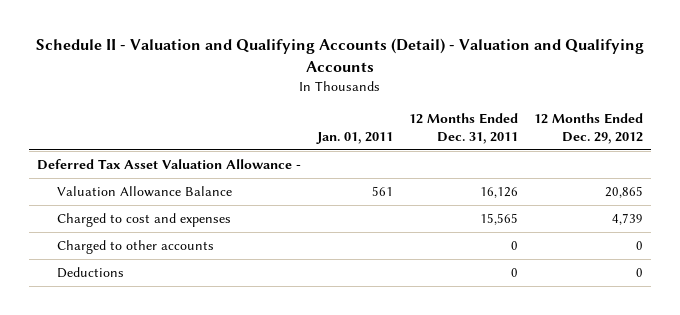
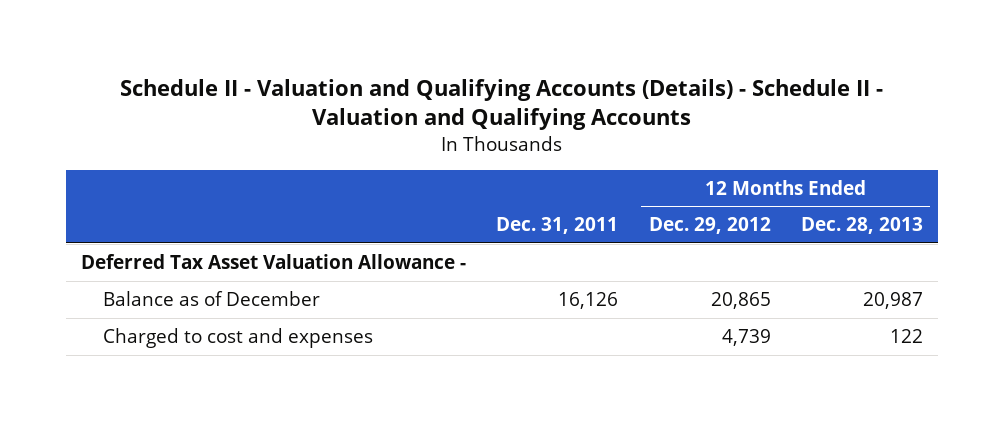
- Schedule II - Valuation and Qualifying Accounts (Detail) - Valuation and Qualifying Accounts
+ Schedule II - Valuation and Qualifying Accounts (Details) - Schedule II - Valuation and Qualifying Accounts
- | Jan. 01, 2011 | 12 Months Ended Dec. 31, 2011 | 12 Months Ended Dec. 29, 2012
+ | Dec. 31, 2011 | 12 Months Ended Dec. 29, 2012 | 12 Months Ended Dec. 28, 2013
- Valuation Allowance Balance | 561 | 16,126 | 20,865
+ Balance as of December | 16,126 | 20,865 | 20,987
- Charged to other accounts | | 0 | 0
- Deductions | | 0 | 0

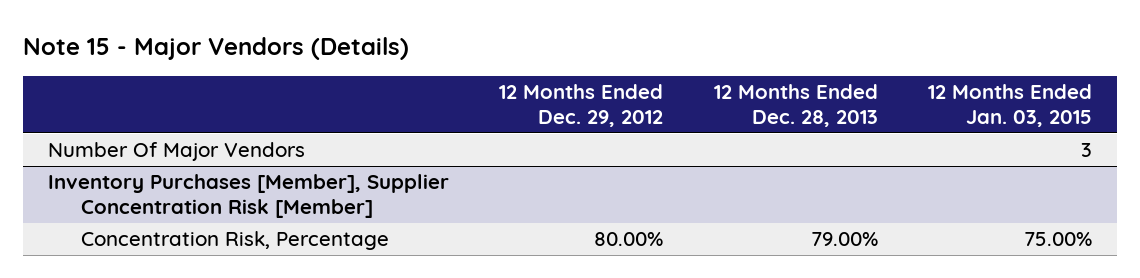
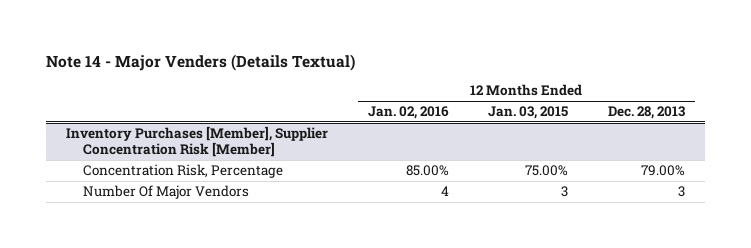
- Note 15 - Major Vendors (Details)
+ Note 14 - Major Venders (Details Textual)
- | 12 Months Ended Dec. 29, 2012 | 12 Months Ended Dec. 28, 2013 | 12 Months Ended Jan. 03, 2015
+ | 12 Months Ended Jan. 02, 2016 | 12 Months Ended Jan. 03, 2015 | 12 Months Ended Dec. 28, 2013
- Number Of Major Vendors | | | 3
@ Inventory Purchases [Member], Supplier Concentration Risk [Member]
+ Number Of Major Vendors | 4 | 3 | 3

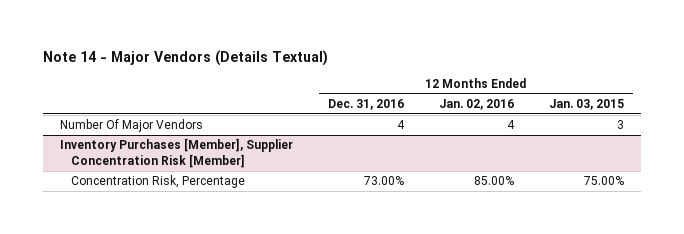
- Note 14 - Major Venders (Details Textual)
+ Note 14 - Major Vendors (Details Textual)
- | 12 Months Ended Jan. 02, 2016 | 12 Months Ended Jan. 03, 2015 | 12 Months Ended Dec. 28, 2013
+ | 12 Months Ended Dec. 31, 2016 | 12 Months Ended Jan. 02, 2016 | 12 Months Ended Jan. 03, 2015
+ Number Of Major Vendors | 4 | 4 | 3
@ Inventory Purchases [Member], Supplier Concentration Risk [Member]
- Number Of Major Vendors | 4 | 3 | 3

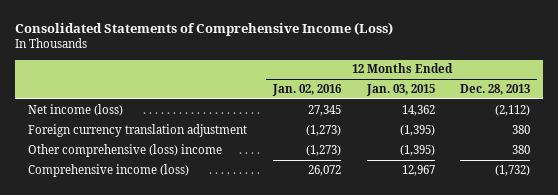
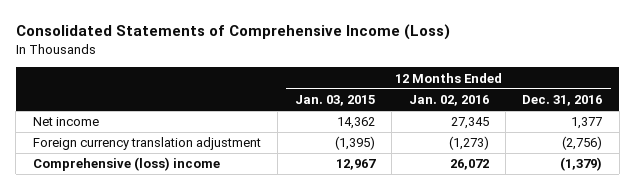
- | 12 Months Ended Jan. 02, 2016 | 12 Months Ended Jan. 03, 2015 | 12 Months Ended Dec. 28, 2013
+ | 12 Months Ended Jan. 03, 2015 | 12 Months Ended Jan. 02, 2016 | 12 Months Ended Dec. 31, 2016
- Net income (loss) | 27,345 | 14,362 | (2,112)
+ Net income | 14,362 | 27,345 | 1,377
- Other comprehensive (loss) income | (1,273) | (1,395) | 380
- Comprehensive income (loss) | 26,072 | 12,967 | (1,732)
+ Comprehensive (loss) income | 12,967 | 26,072 | (1,379)

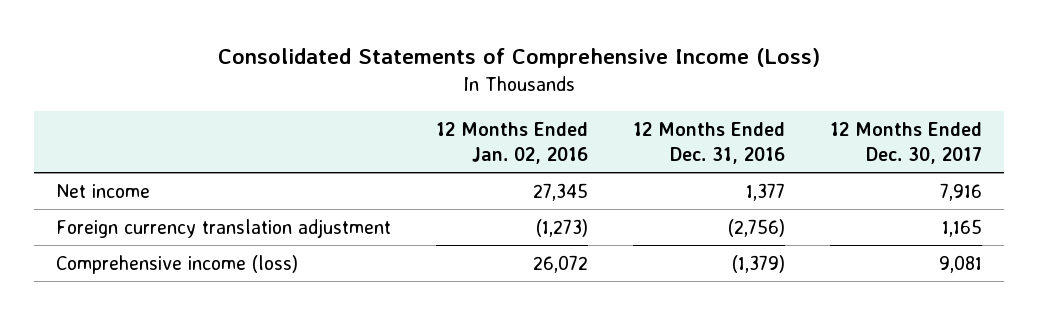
- | 12 Months Ended Jan. 03, 2015 | 12 Months Ended Jan. 02, 2016 | 12 Months Ended Dec. 31, 2016
+ | 12 Months Ended Jan. 02, 2016 | 12 Months Ended Dec. 31, 2016 | 12 Months Ended Dec. 30, 2017
- Comprehensive (loss) income | 12,967 | 26,072 | (1,379)
+ Comprehensive income (loss) | 26,072 | (1,379) | 9,081

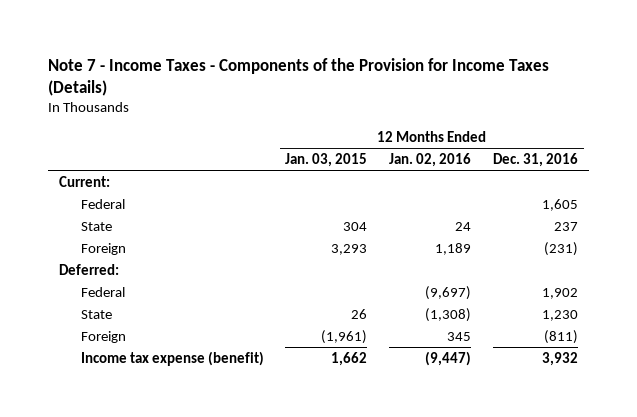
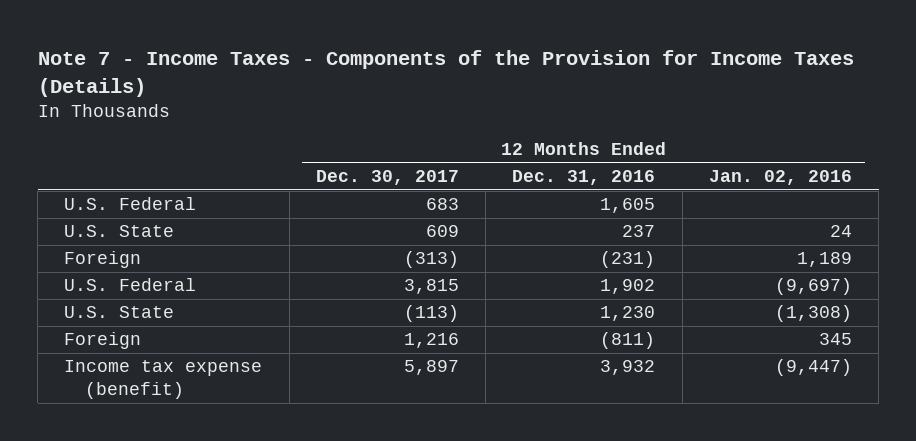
- | 12 Months Ended Jan. 03, 2015 | 12 Months Ended Jan. 02, 2016 | 12 Months Ended Dec. 31, 2016
+ | 12 Months Ended Dec. 30, 2017 | 12 Months Ended Dec. 31, 2016 | 12 Months Ended Jan. 02, 2016
- Current:
- Federal | | | 1,605
- State | 304 | 24 | 237
+ U.S. Federal | 683 | 1,605 |
+ U.S. State | 609 | 237 | 24
- Deferred:
- Federal | | (9,697) | 1,902
- State | 26 | (1,308) | 1,230
+ U.S. Federal | 3,815 | 1,902 | (9,697)
+ U.S. State | (113) | 1,230 | (1,308)

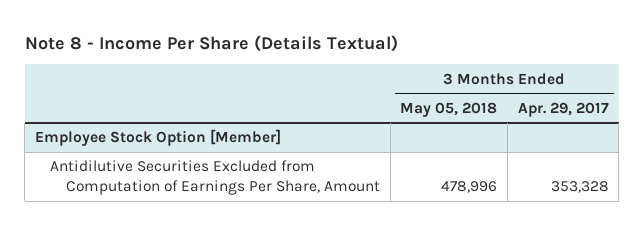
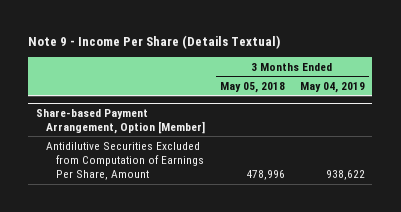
- Note 8 - Income Per Share (Details Textual)
+ Note 9 - Income Per Share (Details Textual)
- | 3 Months Ended May 05, 2018 | 3 Months Ended Apr. 29, 2017
+ | 3 Months Ended May 05, 2018 | 3 Months Ended May 04, 2019
- Employee Stock Option [Member]
+ Share-based Payment Arrangement, Option [Member]

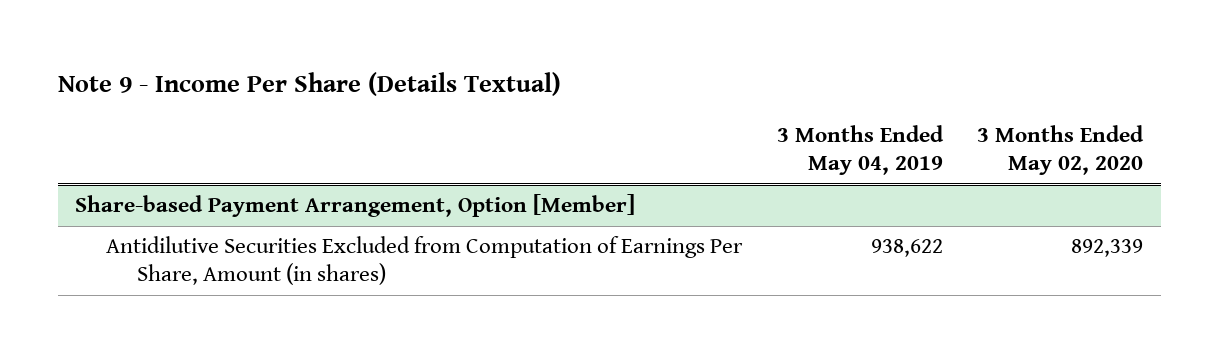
- | 3 Months Ended May 05, 2018 | 3 Months Ended May 04, 2019
+ | 3 Months Ended May 04, 2019 | 3 Months Ended May 02, 2020
@ Share-based Payment Arrangement, Option [Member]
- Antidilutive Securities Excluded from Computation of Earnings Per Share, Amount | 478,996 | 938,622
+ Antidilutive Securities Excluded from Computation of Earnings Per Share, Amount (in shares) | 938,622 | 892,339

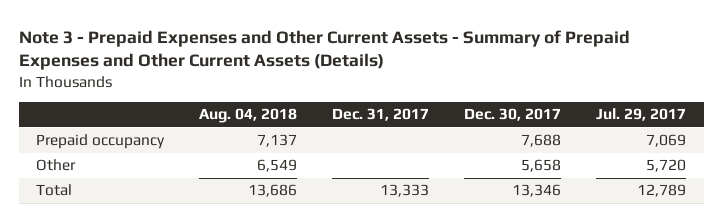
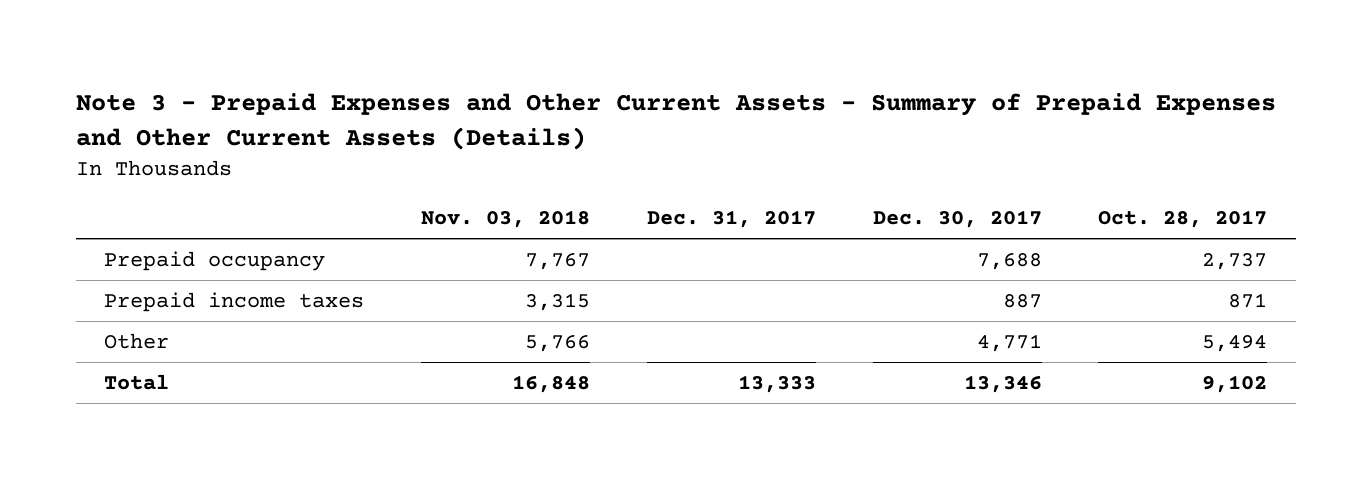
- | Aug. 04, 2018 | Dec. 31, 2017 | Dec. 30, 2017 | Jul. 29, 2017
+ | Nov. 03, 2018 | Dec. 31, 2017 | Dec. 30, 2017 | Oct. 28, 2017
- Other | 6,549 | | 5,658 | 5,720
+ Prepaid income taxes | 3,315 | | 887 | 871
+ Other | 5,766 | | 4,771 | 5,494

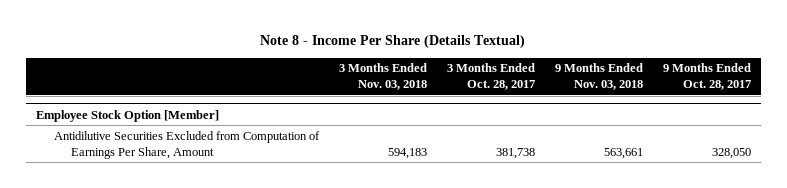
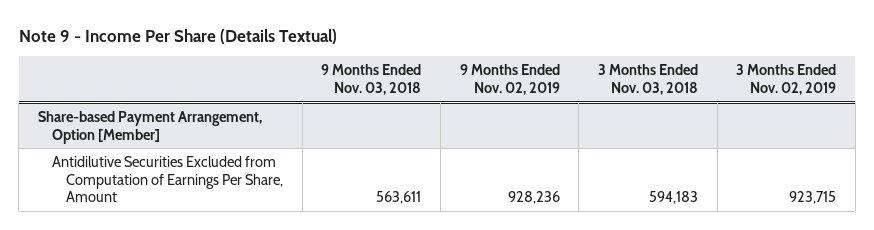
- Note 8 - Income Per Share (Details Textual)
+ Note 9 - Income Per Share (Details Textual)
- | 3 Months Ended Nov. 03, 2018 | 3 Months Ended Oct. 28, 2017 | 9 Months Ended Nov. 03, 2018 | 9 Months Ended Oct. 28, 2017
+ | 9 Months Ended Nov. 03, 2018 | 9 Months Ended Nov. 02, 2019 | 3 Months Ended Nov. 03, 2018 | 3 Months Ended Nov. 02, 2019
- Employee Stock Option [Member]
- Antidilutive Securities Excluded from Computation of Earnings Per Share, Amount | 594,183 | 381,738 | 563,661 | 328,050
+ Share-based Payment Arrangement, Option [Member]
+ Antidilutive Securities Excluded from Computation of Earnings Per Share, Amount | 563,611 | 928,236 | 594,183 | 923,715

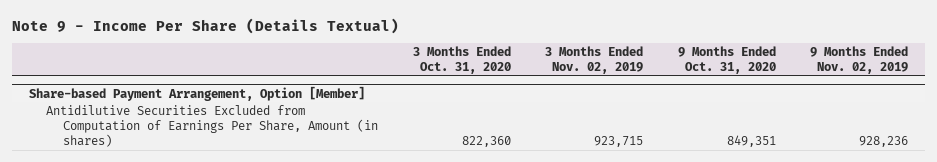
- | 9 Months Ended Nov. 03, 2018 | 9 Months Ended Nov. 02, 2019 | 3 Months Ended Nov. 03, 2018 | 3 Months Ended Nov. 02, 2019
+ | 3 Months Ended Oct. 31, 2020 | 3 Months Ended Nov. 02, 2019 | 9 Months Ended Oct. 31, 2020 | 9 Months Ended Nov. 02, 2019
@ Share-based Payment Arrangement, Option [Member]
- Antidilutive Securities Excluded from Computation of Earnings Per Share, Amount | 563,611 | 928,236 | 594,183 | 923,715
+ Antidilutive Securities Excluded from Computation of Earnings Per Share, Amount (in shares) | 822,360 | 923,715 | 849,351 | 928,236

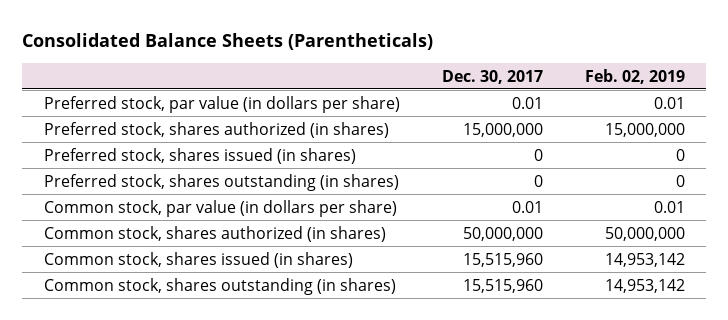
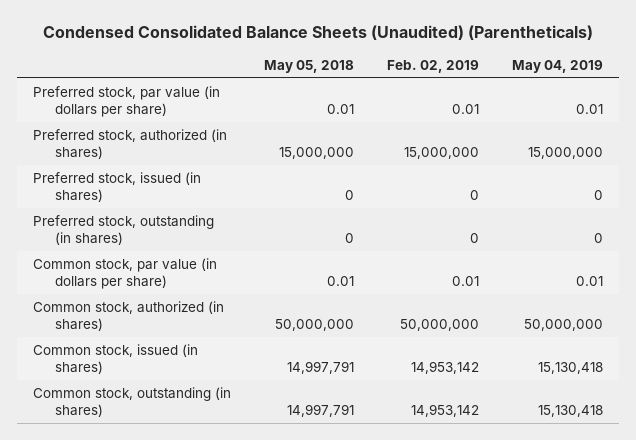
- Consolidated Balance Sheets (Parentheticals)
+ Condensed Consolidated Balance Sheets (Unaudited) (Parentheticals)
- | Dec. 30, 2017 | Feb. 02, 2019
+ | May 05, 2018 | Feb. 02, 2019 | May 04, 2019
- Preferred stock, shares authorized (in shares) | 15,000,000 | 15,000,000
- Preferred stock, shares issued (in shares) | 0 | 0
- Preferred stock, shares outstanding (in shares) | 0 | 0
+ Preferred stock, authorized (in shares) | 15,000,000 | 15,000,000 | 15,000,000
+ Preferred stock, issued (in shares) | 0 | 0 | 0
+ Preferred stock, outstanding (in shares) | 0 | 0 | 0
- Common stock, shares authorized (in shares) | 50,000,000 | 50,000,000
- Common stock, shares issued (in shares) | 15,515,960 | 14,953,142
- Common stock, shares outstanding (in shares) | 15,515,960 | 14,953,142
+ Common stock, authorized (in shares) | 50,000,000 | 50,000,000 | 50,000,000
+ Common stock, issued (in shares) | 14,997,791 | 14,953,142 | 15,130,418
+ Common stock, outstanding (in shares) | 14,997,791 | 14,953,142 | 15,130,418

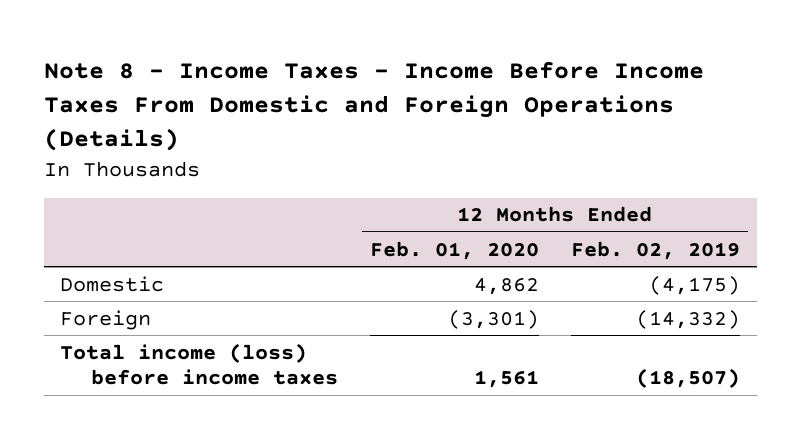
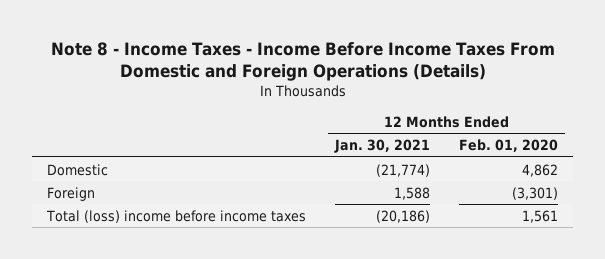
- | 12 Months Ended Feb. 01, 2020 | 12 Months Ended Feb. 02, 2019
+ | 12 Months Ended Jan. 30, 2021 | 12 Months Ended Feb. 01, 2020
- Total income (loss) before income taxes | 1,561 | (18,507)
+ Total (loss) income before income taxes | (20,186) | 1,561

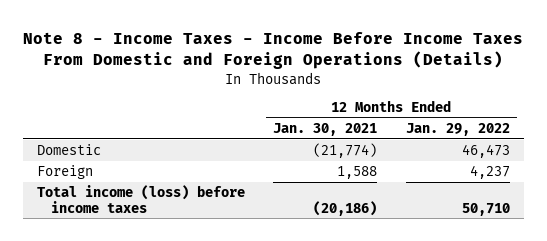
- | 12 Months Ended Jan. 30, 2021 | 12 Months Ended Feb. 01, 2020
+ | 12 Months Ended Jan. 30, 2021 | 12 Months Ended Jan. 29, 2022
- Total (loss) income before income taxes | (20,186) | 1,561
+ Total income (loss) before income taxes | (20,186) | 50,710

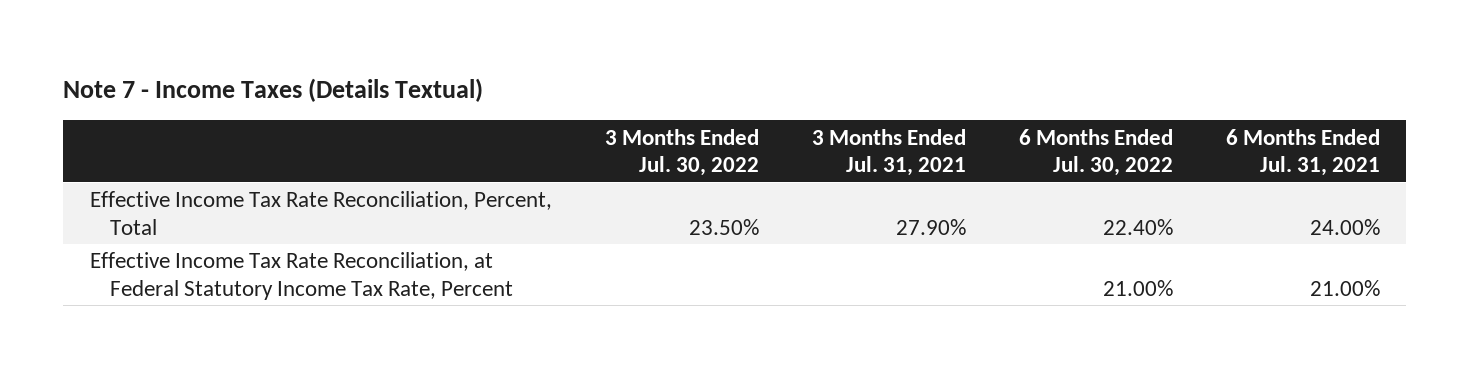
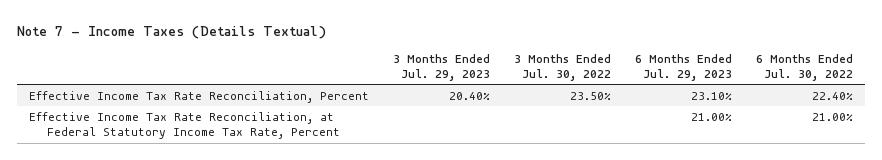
- | 3 Months Ended Jul. 30, 2022 | 3 Months Ended Jul. 31, 2021 | 6 Months Ended Jul. 30, 2022 | 6 Months Ended Jul. 31, 2021
+ | 3 Months Ended Jul. 29, 2023 | 3 Months Ended Jul. 30, 2022 | 6 Months Ended Jul. 29, 2023 | 6 Months Ended Jul. 30, 2022
- Effective Income Tax Rate Reconciliation, Percent, Total | 23.50% | 27.90% | 22.40% | 24.00%
+ Effective Income Tax Rate Reconciliation, Percent | 20.40% | 23.50% | 23.10% | 22.40%

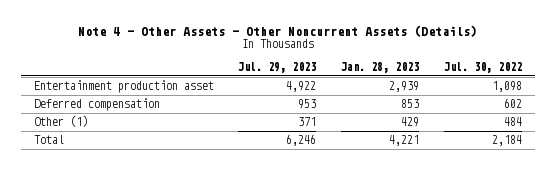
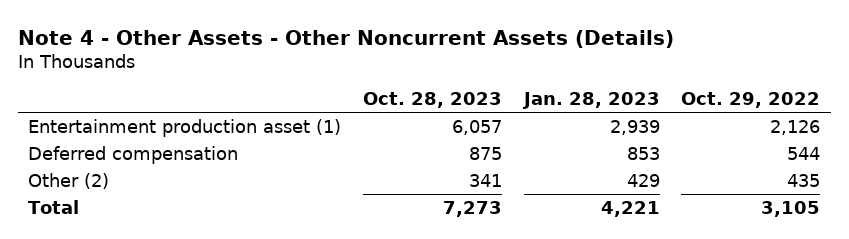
- | Jul. 29, 2023 | Jan. 28, 2023 | Jul. 30, 2022
+ | Oct. 28, 2023 | Jan. 28, 2023 | Oct. 29, 2022
- Entertainment production asset | 4,922 | 2,939 | 1,098
+ Entertainment production asset (1) | 6,057 | 2,939 | 2,126
- Other (1) | 371 | 429 | 484
+ Other (2) | 341 | 429 | 435

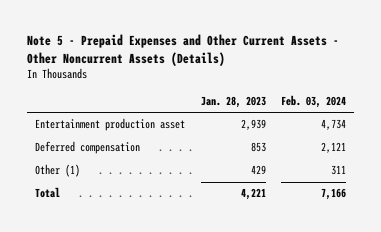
- Note 4 - Other Assets - Other Noncurrent Assets (Details)
+ Note 5 - Prepaid Expenses and Other Current Assets - Other Noncurrent Assets (Details)
- | Oct. 28, 2023 | Jan. 28, 2023 | Oct. 29, 2022
+ | Jan. 28, 2023 | Feb. 03, 2024
- Entertainment production asset (1) | 6,057 | 2,939 | 2,126
+ Entertainment production asset | 2,939 | 4,734
- Other (2) | 341 | 429 | 435
+ Other (1) | 429 | 311

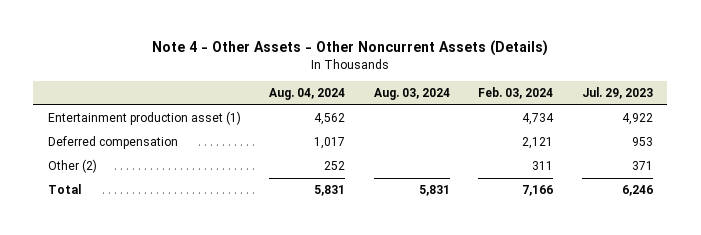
- Note 5 - Prepaid Expenses and Other Current Assets - Other Noncurrent Assets (Details)
+ Note 4 - Other Assets - Other Noncurrent Assets (Details)
- | Jan. 28, 2023 | Feb. 03, 2024
+ | Aug. 04, 2024 | Aug. 03, 2024 | Feb. 03, 2024 | Jul. 29, 2023
- Entertainment production asset | 2,939 | 4,734
+ Entertainment production asset (1) | 4,562 | | 4,734 | 4,922
- Other (1) | 429 | 311
+ Other (2) | 252 | | 311 | 371

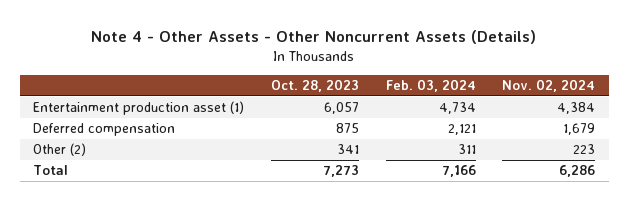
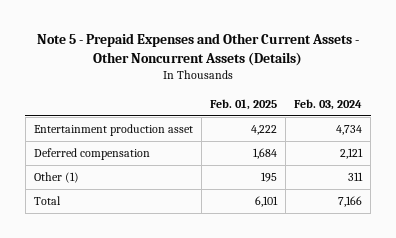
- Note 4 - Other Assets - Other Noncurrent Assets (Details)
+ Note 5 - Prepaid Expenses and Other Current Assets - Other Noncurrent Assets (Details)
- | Oct. 28, 2023 | Feb. 03, 2024 | Nov. 02, 2024
+ | Feb. 01, 2025 | Feb. 03, 2024
- Entertainment production asset (1) | 6,057 | 4,734 | 4,384
+ Entertainment production asset | 4,222 | 4,734
- Other (2) | 341 | 311 | 223
+ Other (1) | 195 | 311

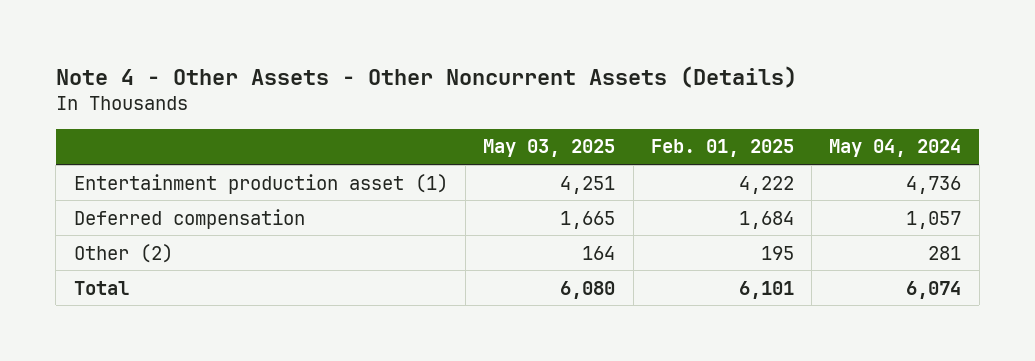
- Note 5 - Prepaid Expenses and Other Current Assets - Other Noncurrent Assets (Details)
+ Note 4 - Other Assets - Other Noncurrent Assets (Details)
- | Feb. 01, 2025 | Feb. 03, 2024
+ | May 03, 2025 | Feb. 01, 2025 | May 04, 2024
- Entertainment production asset | 4,222 | 4,734
+ Entertainment production asset (1) | 4,251 | 4,222 | 4,736
- Other (1) | 195 | 311
+ Other (2) | 164 | 195 | 281

